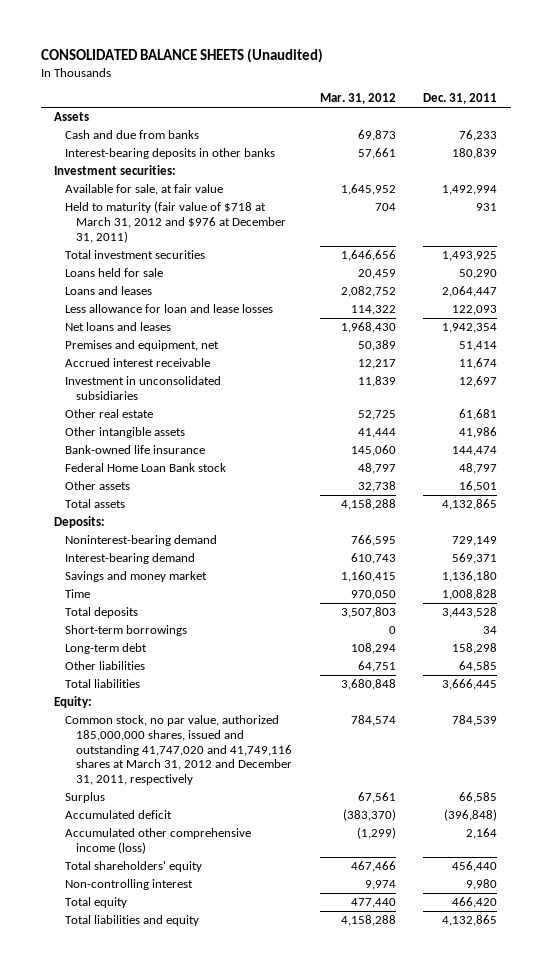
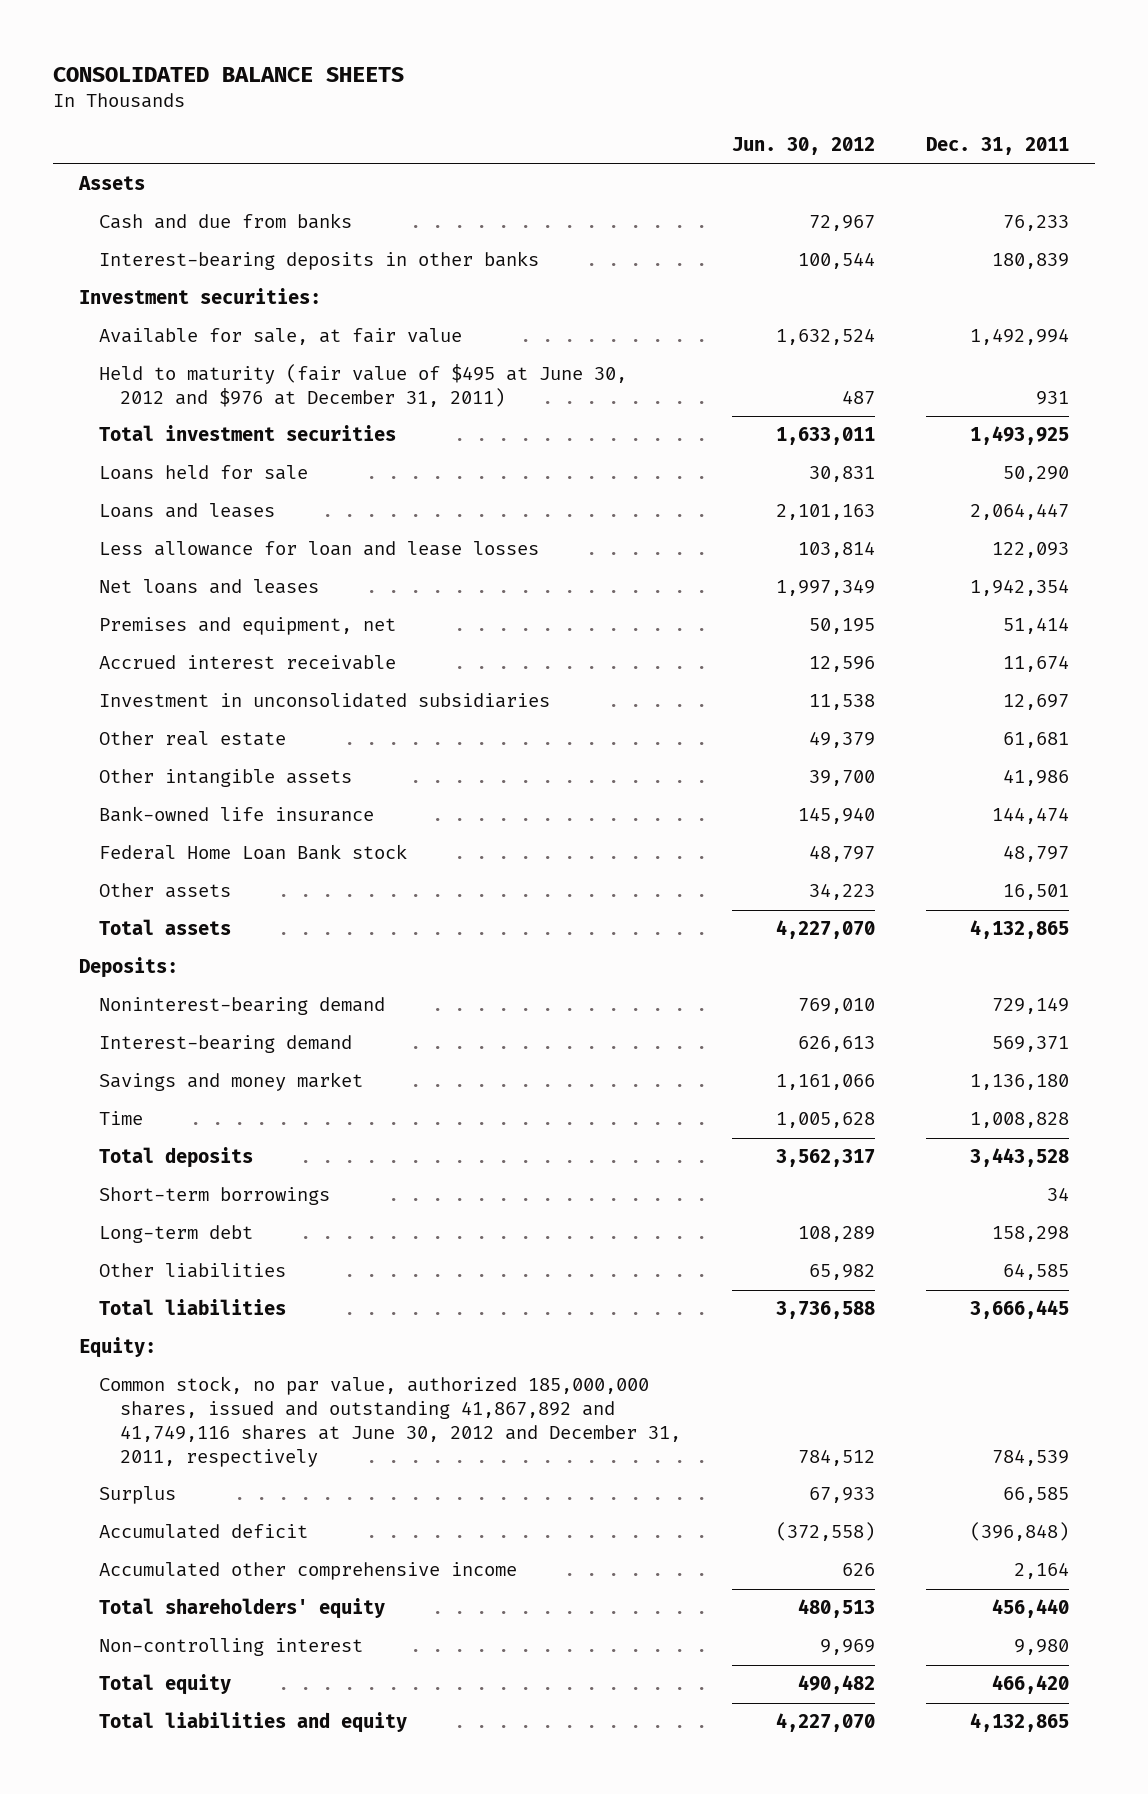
- CONSOLIDATED BALANCE SHEETS (Unaudited)
+ CONSOLIDATED BALANCE SHEETS
- | Mar. 31, 2012 | Dec. 31, 2011
+ | Jun. 30, 2012 | Dec. 31, 2011
- Held to maturity (fair value of $718 at March 31, 2012 and $976 at December 31, 2011) | 704 | 931
+ Held to maturity (fair value of $495 at June 30, 2012 and $976 at December 31, 2011) | 487 | 931
- Common stock, no par value, authorized 185,000,000 shares, issued and outstanding 41,747,020 and 41,749,116 shares at March 31, 2012 and December 31, 2011, respectively | 784,574 | 784,539
+ Common stock, no par value, authorized 185,000,000 shares, issued and outstanding 41,867,892 and 41,749,116 shares at June 30, 2012 and December 31, 2011, respectively | 784,512 | 784,539
- Accumulated other comprehensive income (loss) | (1,299) | 2,164
+ Accumulated other comprehensive income | 626 | 2,164

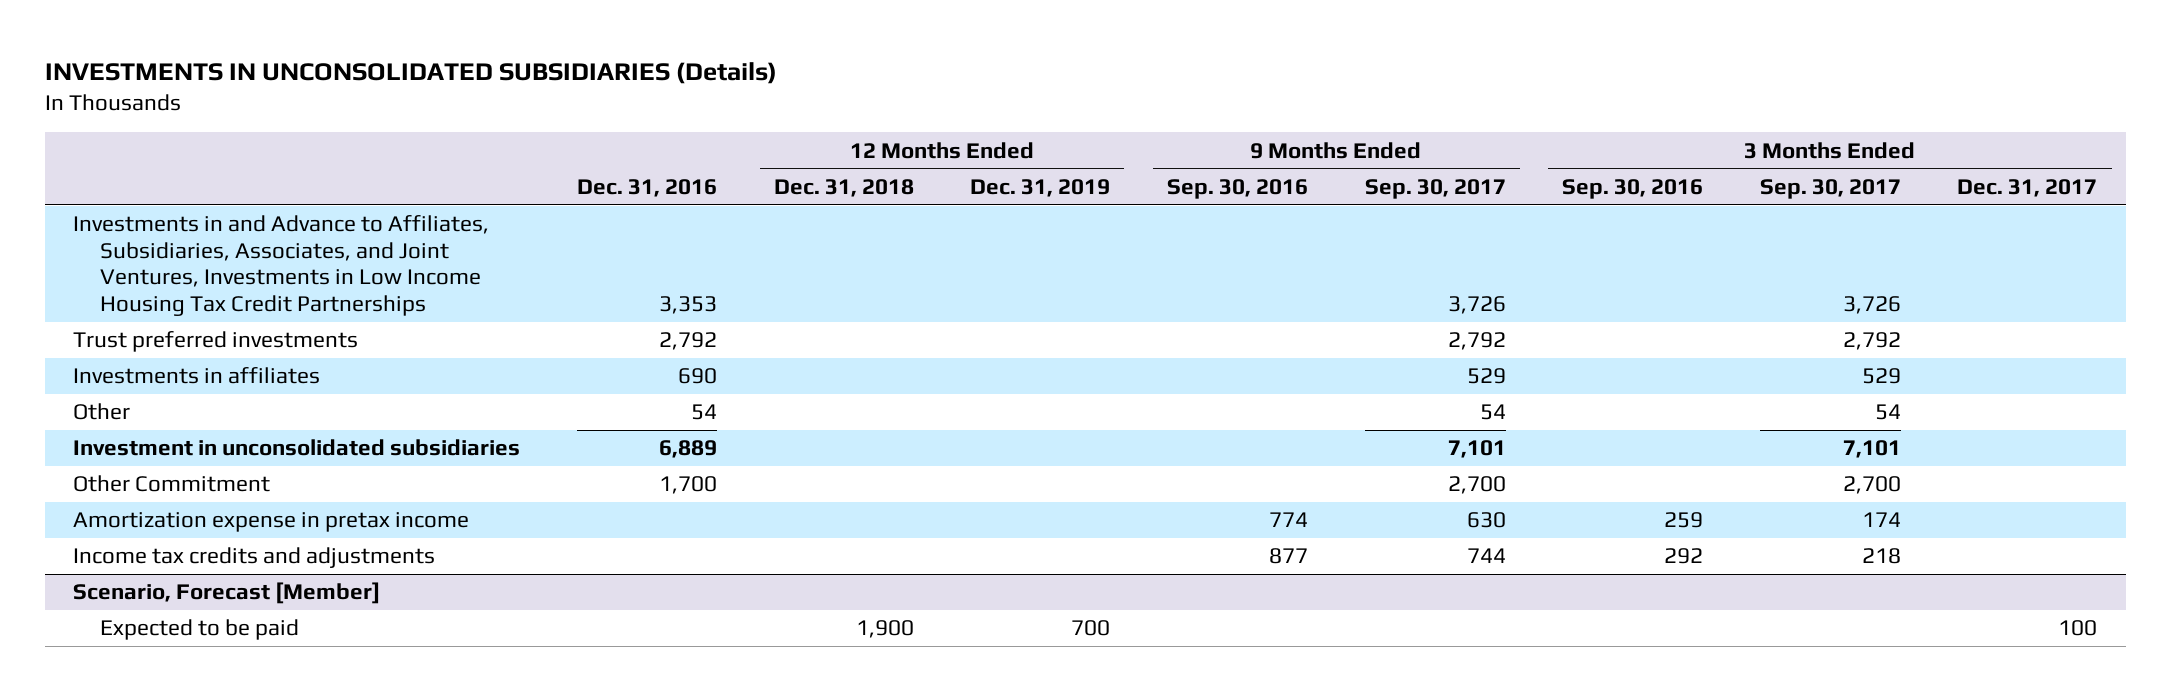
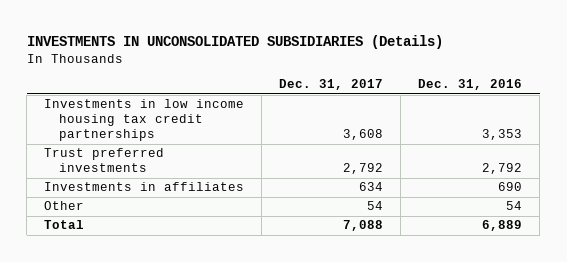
- | Dec. 31, 2016 | 12 Months Ended Dec. 31, 2018 | 12 Months Ended Dec. 31, 2019 | 9 Months Ended Sep. 30, 2016 | 9 Months Ended Sep. 30, 2017 | 3 Months Ended Sep. 30, 2016 | 3 Months Ended Sep. 30, 2017 | 3 Months Ended Dec. 31, 2017
+ | Dec. 31, 2017 | Dec. 31, 2016
- Investments in and Advance to Affiliates, Subsidiaries, Associates, and Joint Ventures, Investments in Low Income Housing Tax Credit Partnerships | 3,353 | | | | 3,726 | | 3,726 |
+ Investments in low income housing tax credit partnerships | 3,608 | 3,353
- Investment in unconsolidated subsidiaries | 6,889 | | | | 7,101 | | 7,101 |
- Other Commitment | 1,700 | | | | 2,700 | | 2,700 |
- Amortization expense in pretax income | | | | 774 | 630 | 259 | 174 |
- Income tax credits and adjustments | | | | 877 | 744 | 292 | 218 |
- Scenario, Forecast [Member]
- Expected to be paid | | 1,900 | 700 | | | | | 100
+ Total | 7,088 | 6,889

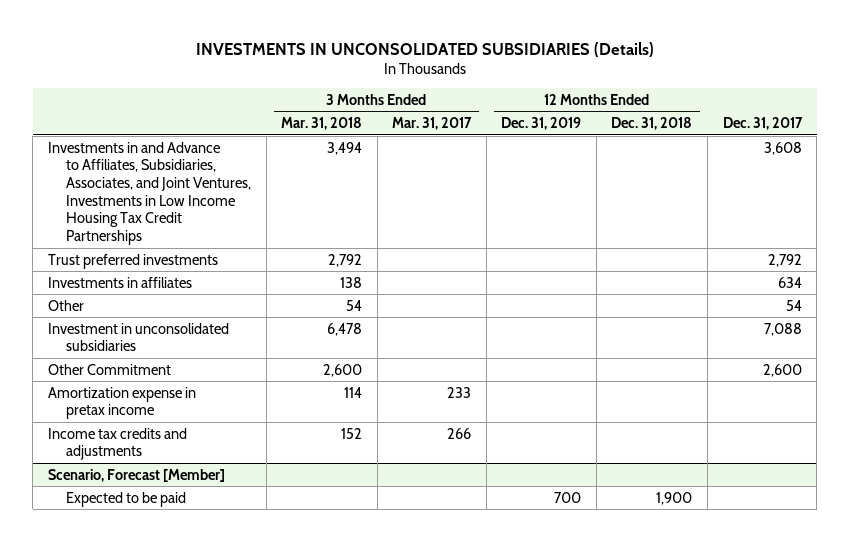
- | Dec. 31, 2017 | Dec. 31, 2016
+ | 3 Months Ended Mar. 31, 2018 | 3 Months Ended Mar. 31, 2017 | 12 Months Ended Dec. 31, 2019 | 12 Months Ended Dec. 31, 2018 | Dec. 31, 2017
- Investments in low income housing tax credit partnerships | 3,608 | 3,353
+ Investments in and Advance to Affiliates, Subsidiaries, Associates, and Joint Ventures, Investments in Low Income Housing Tax Credit Partnerships | 3,494 | | | | 3,608
- Total | 7,088 | 6,889
+ Investment in unconsolidated subsidiaries | 6,478 | | | | 7,088
+ Other Commitment | 2,600 | | | | 2,600
+ Amortization expense in pretax income | 114 | 233 | | |
+ Income tax credits and adjustments | 152 | 266 | | |
+ Scenario, Forecast [Member]
+ Expected to be paid | | | 700 | 1,900 |

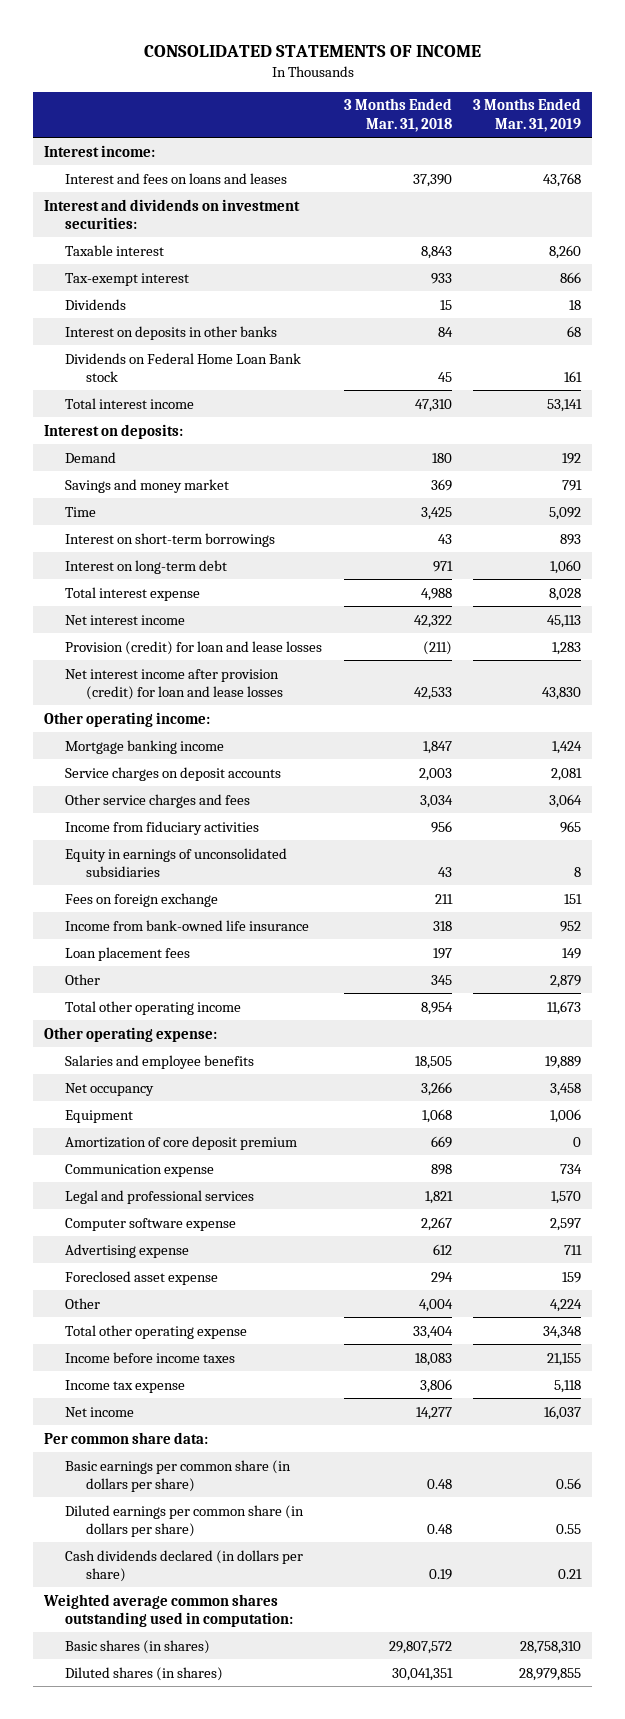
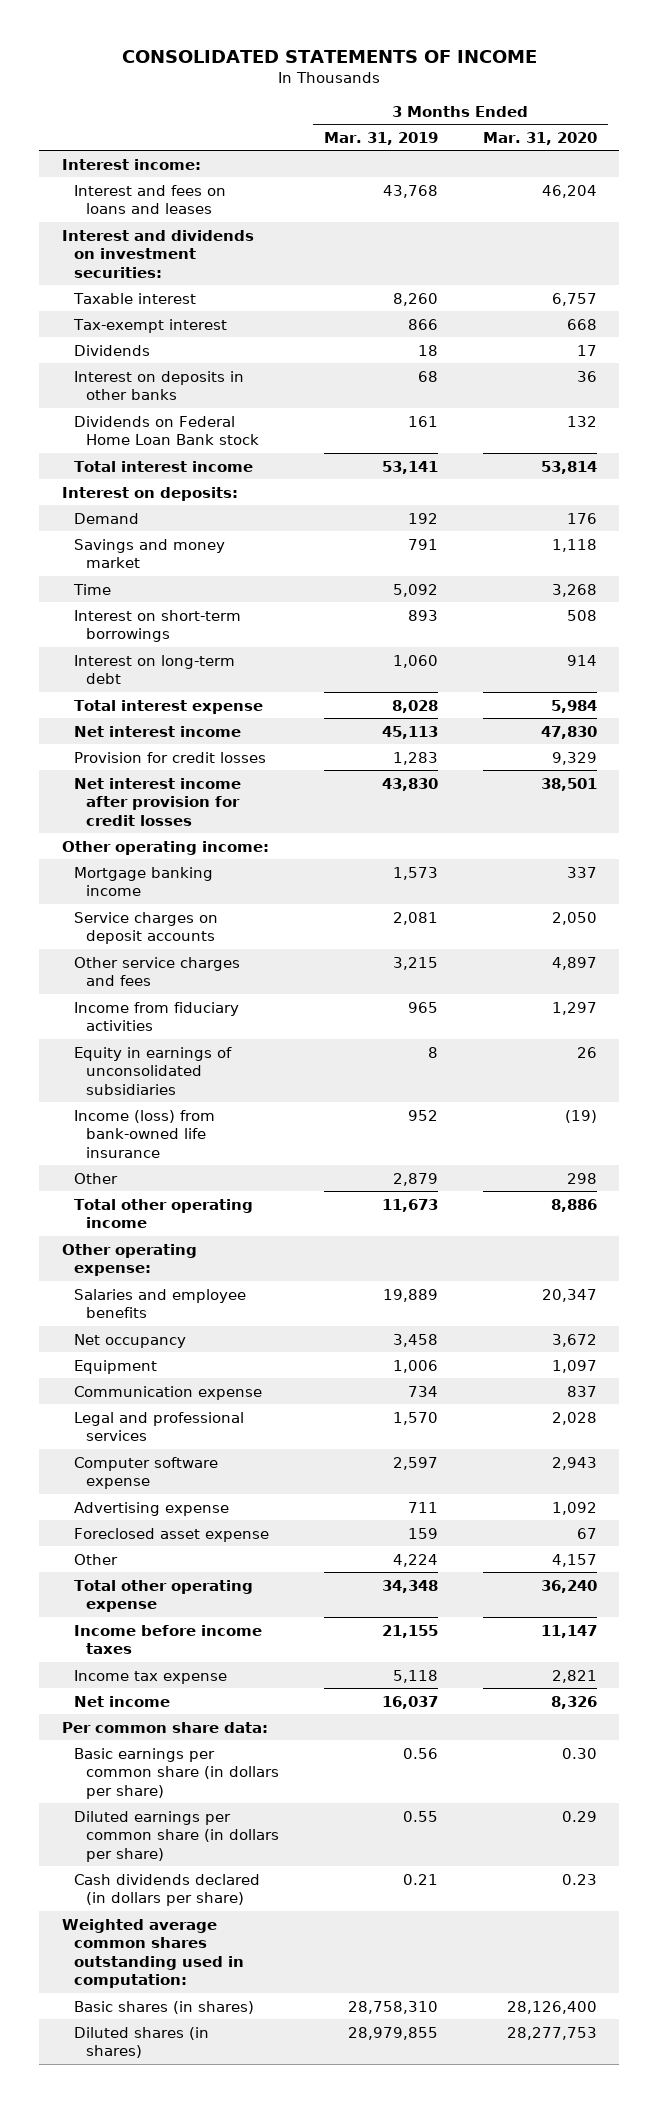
- | 3 Months Ended Mar. 31, 2018 | 3 Months Ended Mar. 31, 2019
+ | 3 Months Ended Mar. 31, 2019 | 3 Months Ended Mar. 31, 2020
- Provision (credit) for loan and lease losses | (211) | 1,283
- Net interest income after provision (credit) for loan and lease losses | 42,533 | 43,830
+ Provision for credit losses | 1,283 | 9,329
+ Net interest income after provision for credit losses | 43,830 | 38,501
- Mortgage banking income | 1,847 | 1,424
+ Mortgage banking income | 1,573 | 337
- Other service charges and fees | 3,034 | 3,064
+ Other service charges and fees | 3,215 | 4,897
- Fees on foreign exchange | 211 | 151
- Income from bank-owned life insurance | 318 | 952
- Loan placement fees | 197 | 149
+ Income (loss) from bank-owned life insurance | 952 | (19)
- Amortization of core deposit premium | 669 | 0

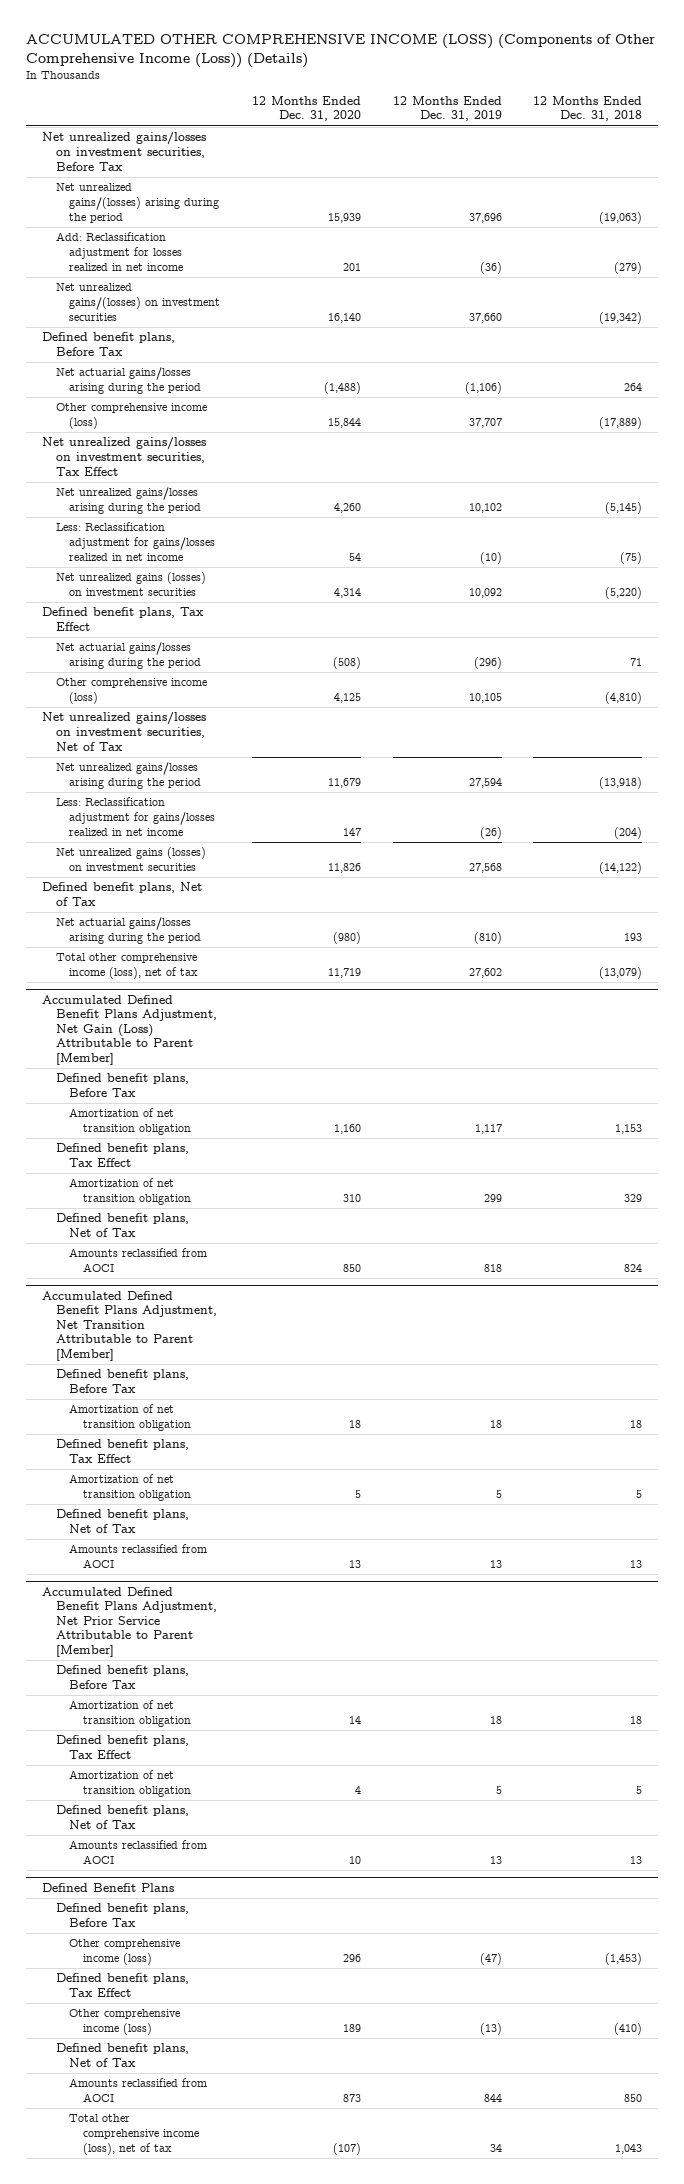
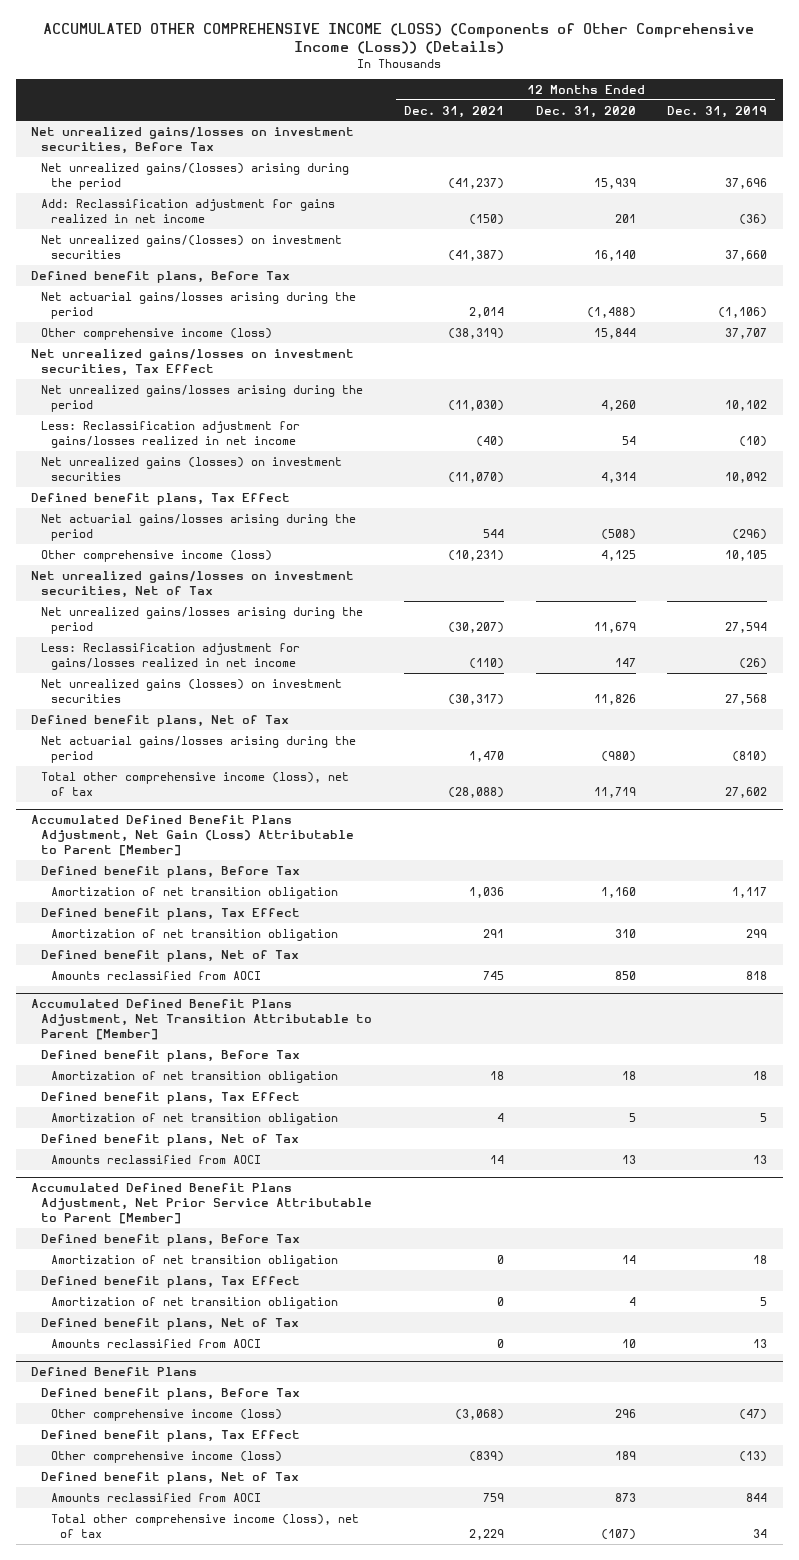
- | 12 Months Ended Dec. 31, 2020 | 12 Months Ended Dec. 31, 2019 | 12 Months Ended Dec. 31, 2018
+ | 12 Months Ended Dec. 31, 2021 | 12 Months Ended Dec. 31, 2020 | 12 Months Ended Dec. 31, 2019
- Add: Reclassification adjustment for losses realized in net income | 201 | (36) | (279)
+ Add: Reclassification adjustment for gains realized in net income | (150) | 201 | (36)

